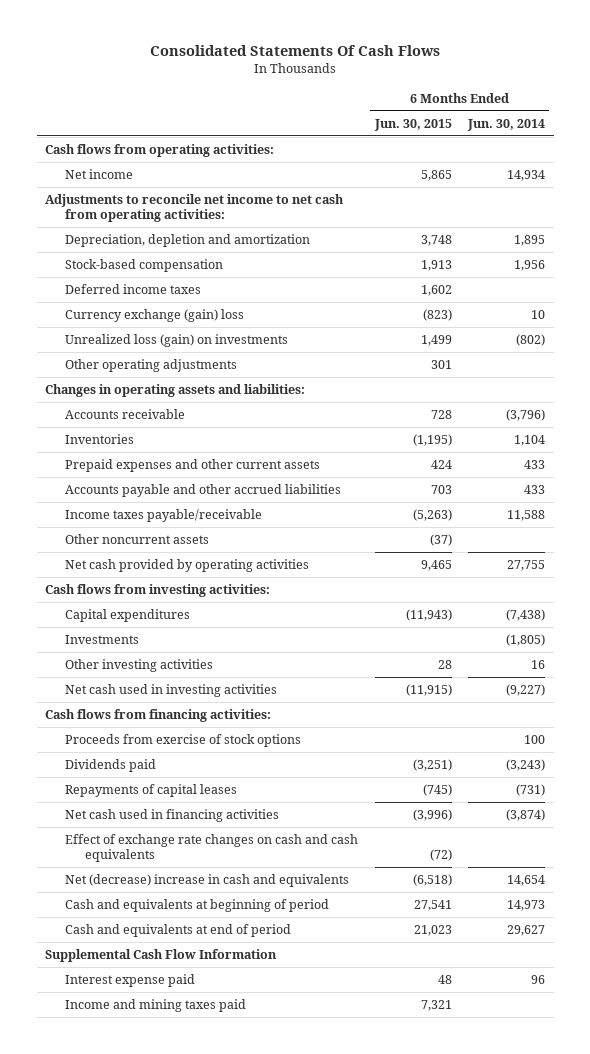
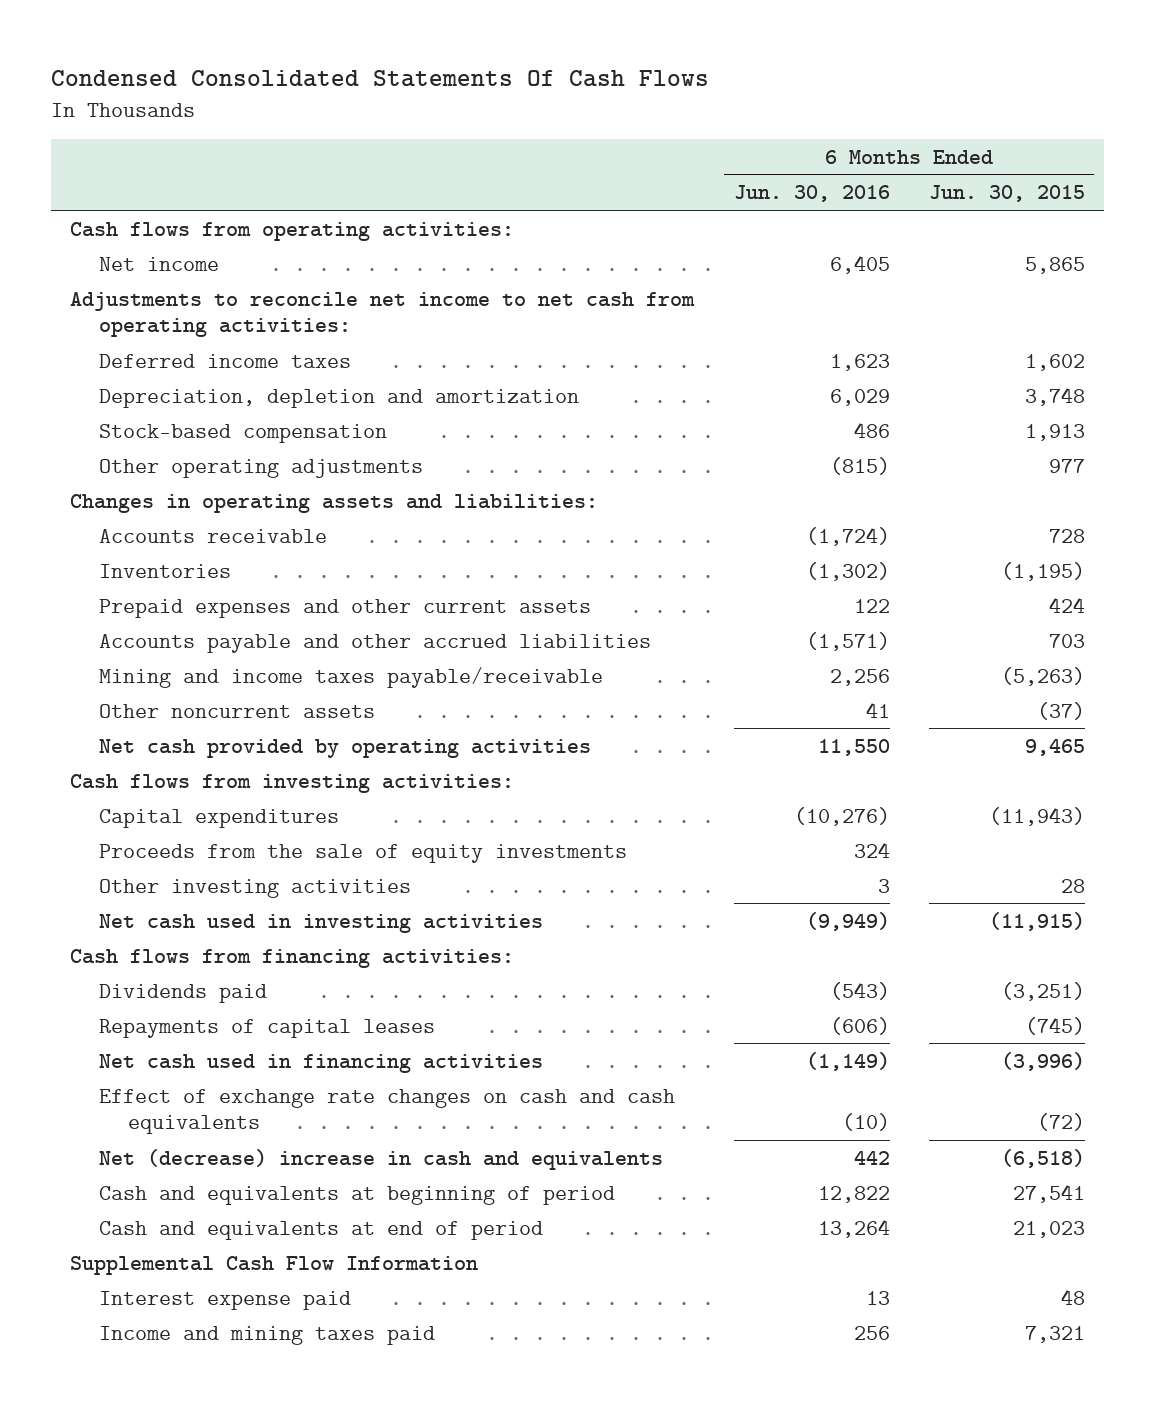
- Consolidated Statements Of Cash Flows
+ Condensed Consolidated Statements Of Cash Flows
- | 6 Months Ended Jun. 30, 2015 | 6 Months Ended Jun. 30, 2014
+ | 6 Months Ended Jun. 30, 2016 | 6 Months Ended Jun. 30, 2015
moved up: Deferred income taxes | 1,623 | 1,602
- Currency exchange (gain) loss | (823) | 10
- Unrealized loss (gain) on investments | 1,499 | (802)
- Other operating adjustments | 301 |
+ Other operating adjustments | (815) | 977
- Income taxes payable/receivable | (5,263) | 11,588
+ Mining and income taxes payable/receivable | 2,256 | (5,263)
- Investments | | (1,805)
+ Proceeds from the sale of equity investments | 324 |
- Proceeds from exercise of stock options | | 100

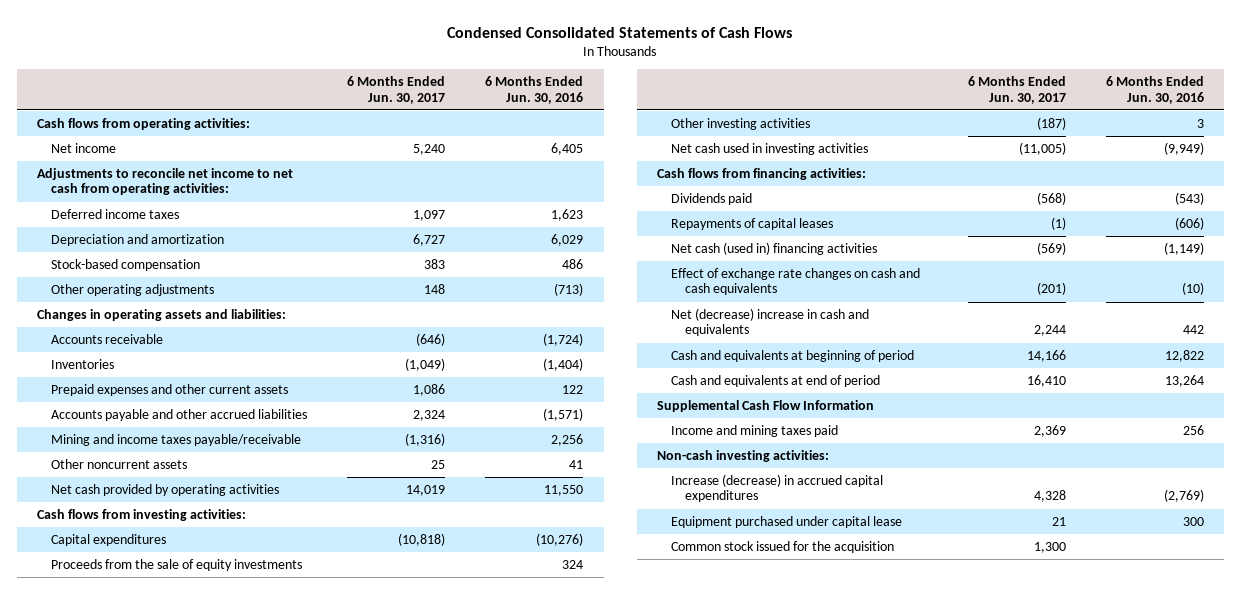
- Condensed Consolidated Statements Of Cash Flows
+ Condensed Consolidated Statements of Cash Flows
- | 6 Months Ended Jun. 30, 2016 | 6 Months Ended Jun. 30, 2015
+ | 6 Months Ended Jun. 30, 2017 | 6 Months Ended Jun. 30, 2016
- Depreciation, depletion and amortization | 6,029 | 3,748
+ Depreciation and amortization | 6,727 | 6,029
- Other operating adjustments | (815) | 977
+ Other operating adjustments | 148 | (713)
- Inventories | (1,302) | (1,195)
+ Inventories | (1,049) | (1,404)
- Net cash used in financing activities | (1,149) | (3,996)
+ Net cash (used in) financing activities | (569) | (1,149)
- Interest expense paid | 13 | 48
+ Non-cash investing activities:
+ Increase (decrease) in accrued capital expenditures | 4,328 | (2,769)
+ Equipment purchased under capital lease | 21 | 300
+ Common stock issued for the acquisition | 1,300 |

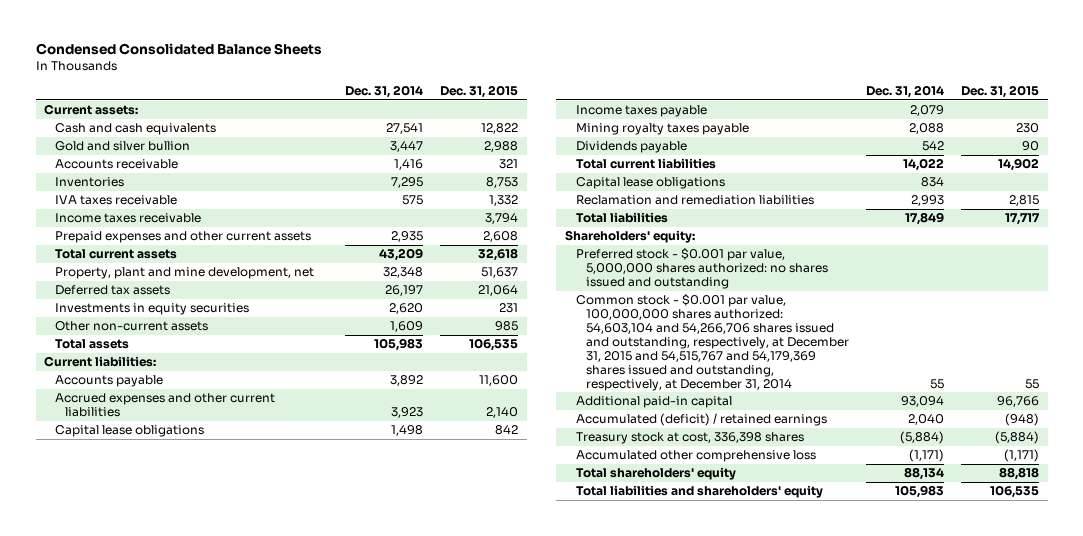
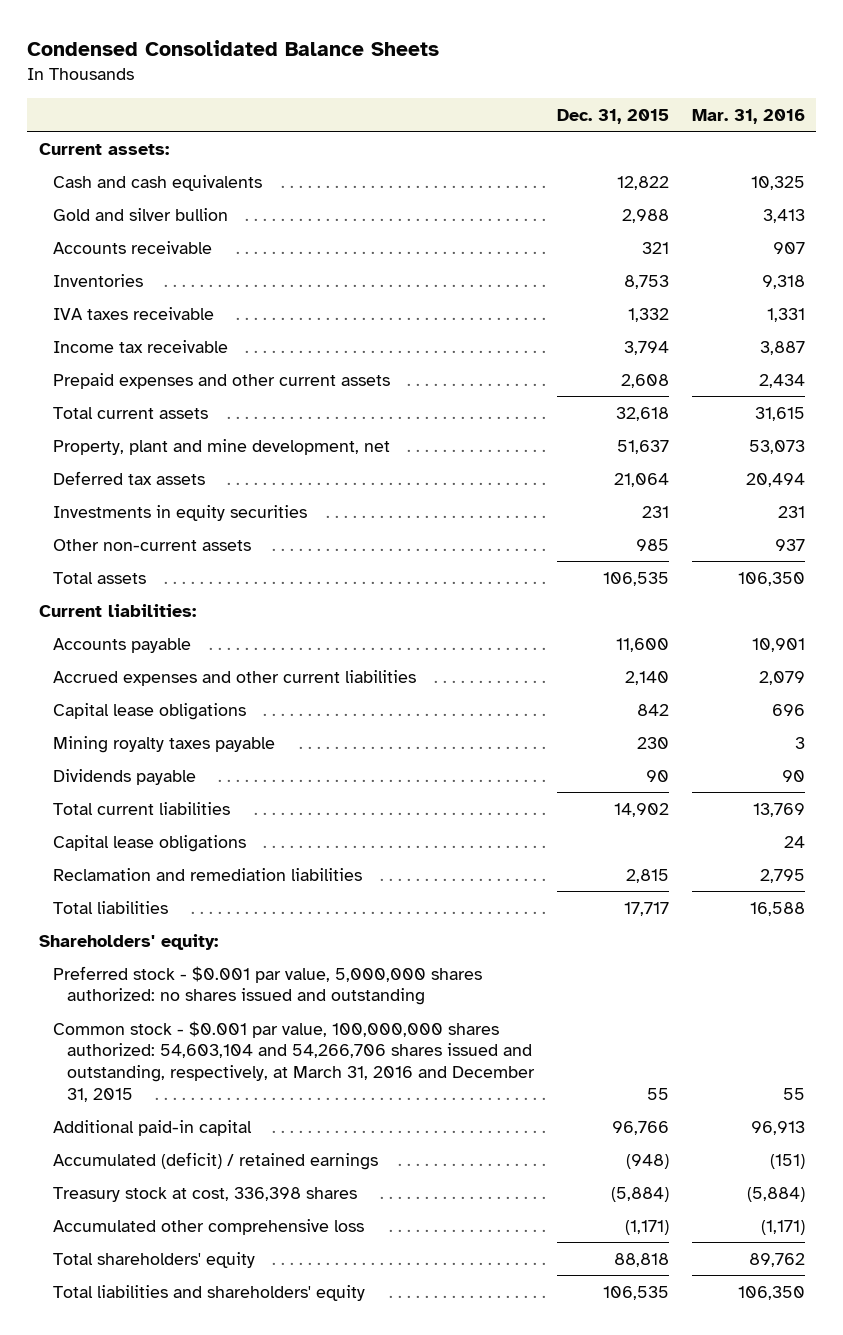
- | Dec. 31, 2014 | Dec. 31, 2015
+ | Dec. 31, 2015 | Mar. 31, 2016
- Income taxes receivable | | 3,794
+ Income tax receivable | 3,794 | 3,887
- Income taxes payable | 2,079 |
- Common stock - $0.001 par value, 100,000,000 shares authorized: 54,603,104 and 54,266,706 shares issued and outstanding, respectively, at December 31, 2015 and 54,515,767 and 54,179,369 shares issued and outstanding, respectively, at December 31, 2014 | 55 | 55
+ Common stock - $0.001 par value, 100,000,000 shares authorized: 54,603,104 and 54,266,706 shares issued and outstanding, respectively, at March 31, 2016 and December 31, 2015 | 55 | 55

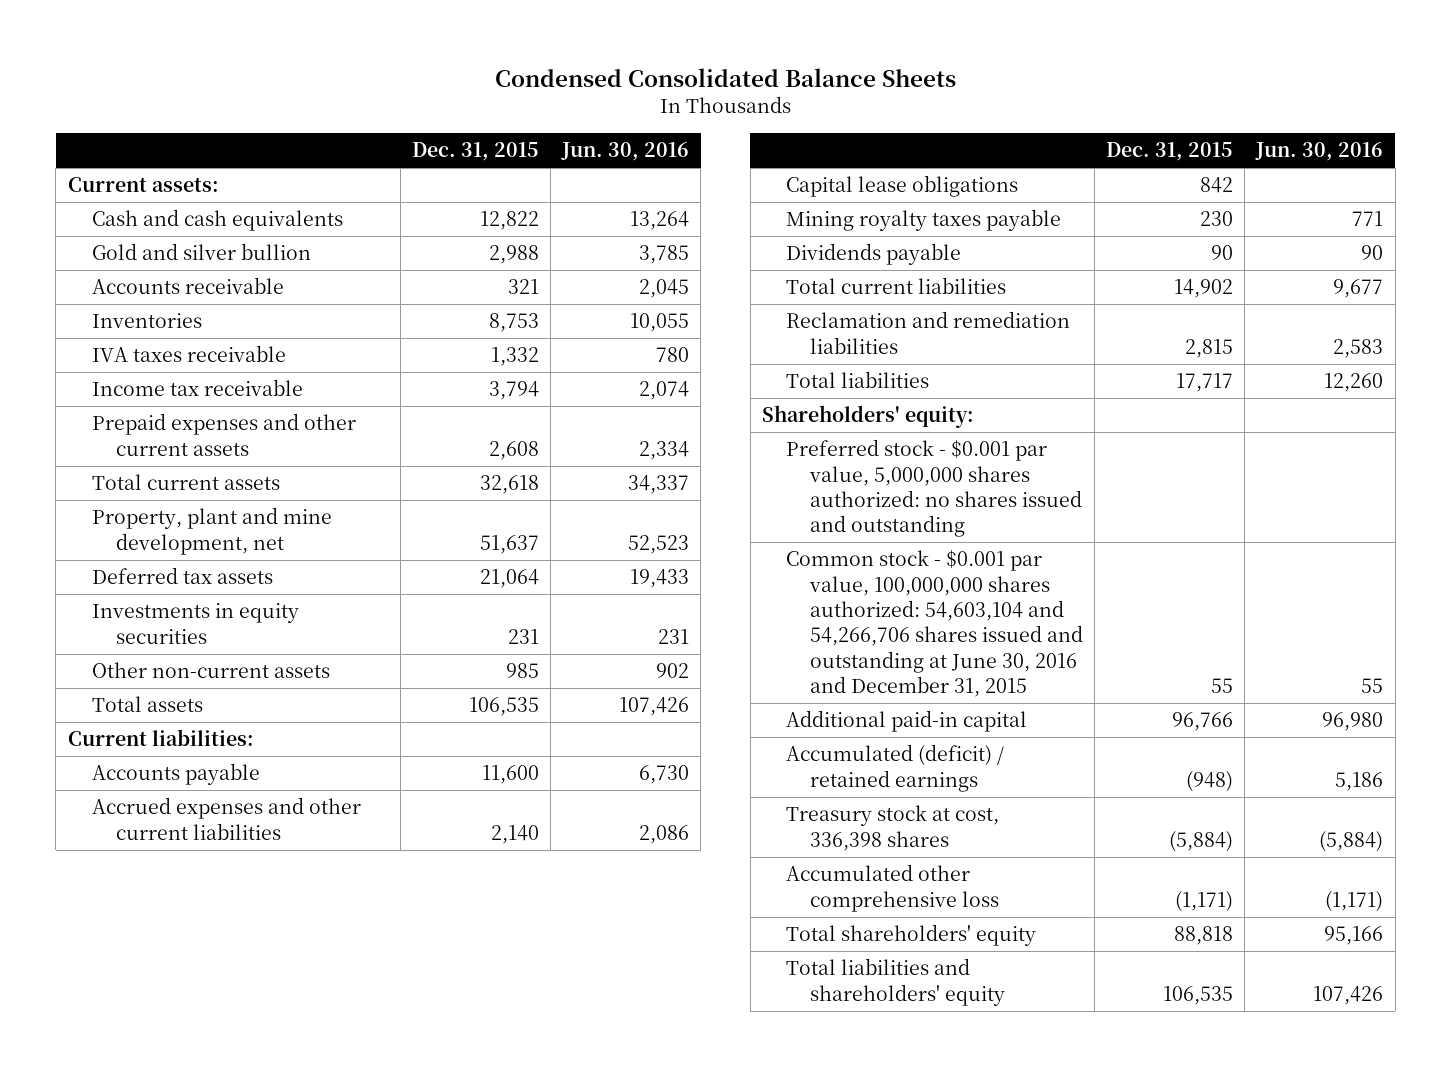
- | Dec. 31, 2015 | Mar. 31, 2016
+ | Dec. 31, 2015 | Jun. 30, 2016
- Capital lease obligations | | 24
- Common stock - $0.001 par value, 100,000,000 shares authorized: 54,603,104 and 54,266,706 shares issued and outstanding, respectively, at March 31, 2016 and December 31, 2015 | 55 | 55
+ Common stock - $0.001 par value, 100,000,000 shares authorized: 54,603,104 and 54,266,706 shares issued and outstanding at June 30, 2016 and December 31, 2015 | 55 | 55

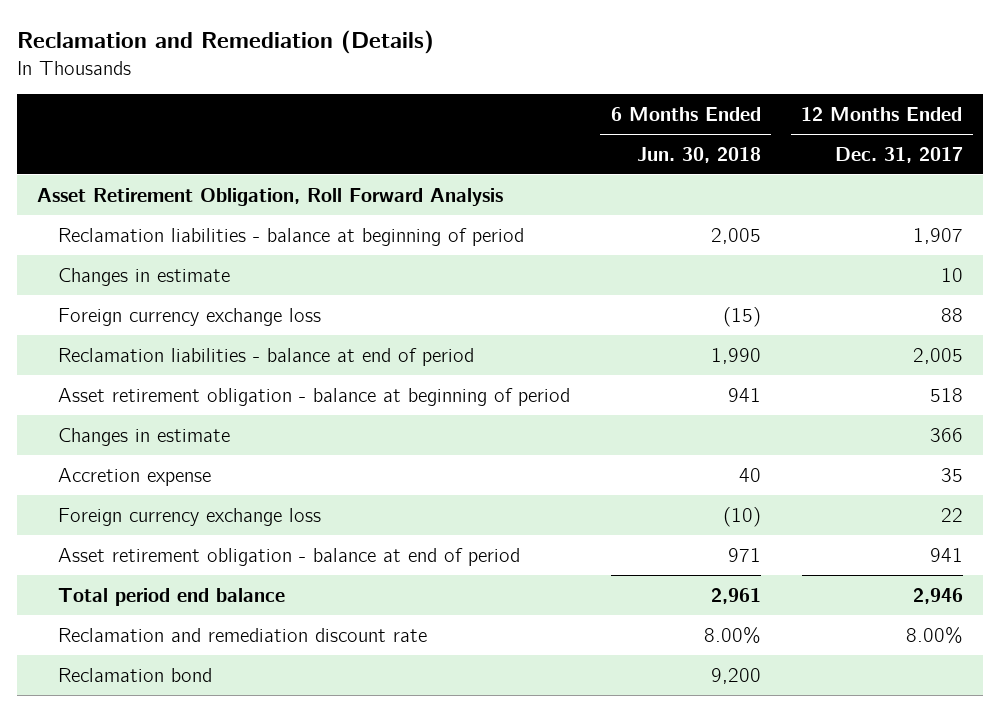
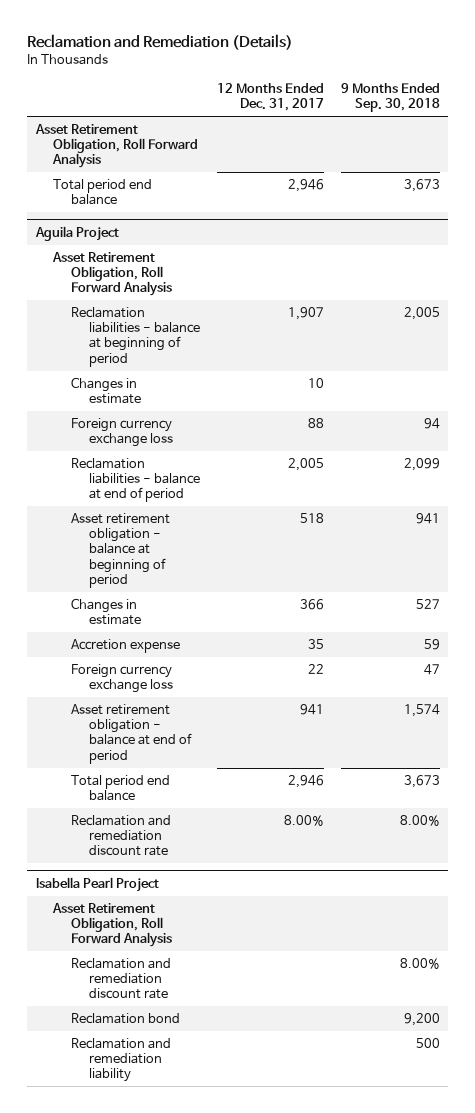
- | 6 Months Ended Jun. 30, 2018 | 12 Months Ended Dec. 31, 2017
+ | 12 Months Ended Dec. 31, 2017 | 9 Months Ended Sep. 30, 2018
+ Total period end balance | 2,946 | 3,673
+ Aguila Project
+ Asset Retirement Obligation, Roll Forward Analysis
+ Isabella Pearl Project
+ Asset Retirement Obligation, Roll Forward Analysis
+ Reclamation and remediation discount rate | | 8.00%
+ Reclamation and remediation liability | | 500

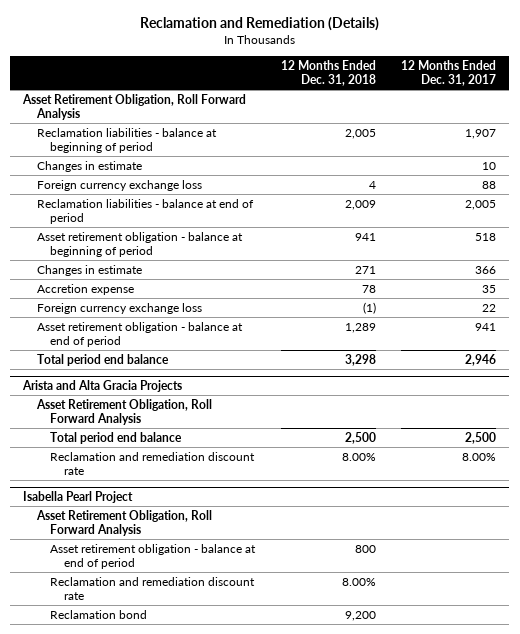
- | 12 Months Ended Dec. 31, 2017 | 9 Months Ended Sep. 30, 2018
+ | 12 Months Ended Dec. 31, 2018 | 12 Months Ended Dec. 31, 2017
- Total period end balance | 2,946 | 3,673
- Aguila Project
- Asset Retirement Obligation, Roll Forward Analysis
+ Arista and Alta Gracia Projects
+ Asset Retirement Obligation, Roll Forward Analysis
+ Total period end balance | 2,500 | 2,500
@ Isabella Pearl Project
+ Asset retirement obligation - balance at end of period | 800 |
- Reclamation and remediation liability | | 500

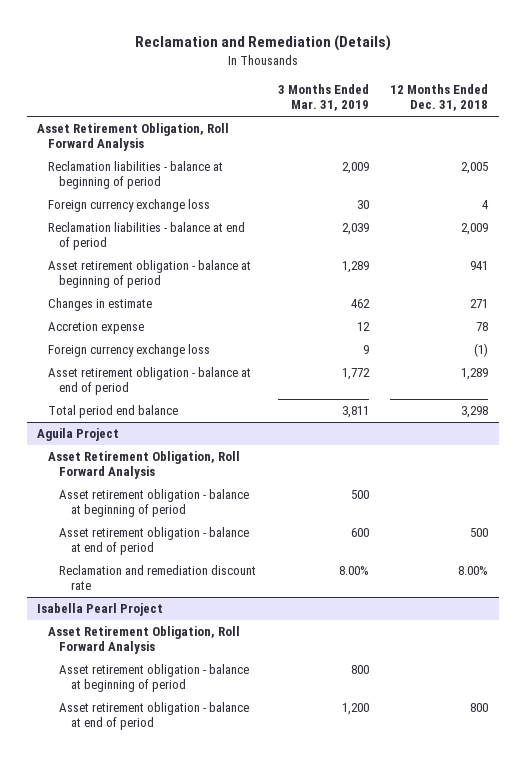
- | 12 Months Ended Dec. 31, 2018 | 12 Months Ended Dec. 31, 2017
+ | 3 Months Ended Mar. 31, 2019 | 12 Months Ended Dec. 31, 2018
- Changes in estimate | | 10
- Arista and Alta Gracia Projects
+ Aguila Project
- Total period end balance | 2,500 | 2,500
+ Asset retirement obligation - balance at beginning of period | 500 |
+ Asset retirement obligation - balance at end of period | 600 | 500
@ Isabella Pearl Project
+ Asset retirement obligation - balance at beginning of period | 800 |
- Reclamation and remediation discount rate | 8.00% |
- Reclamation bond | 9,200 |

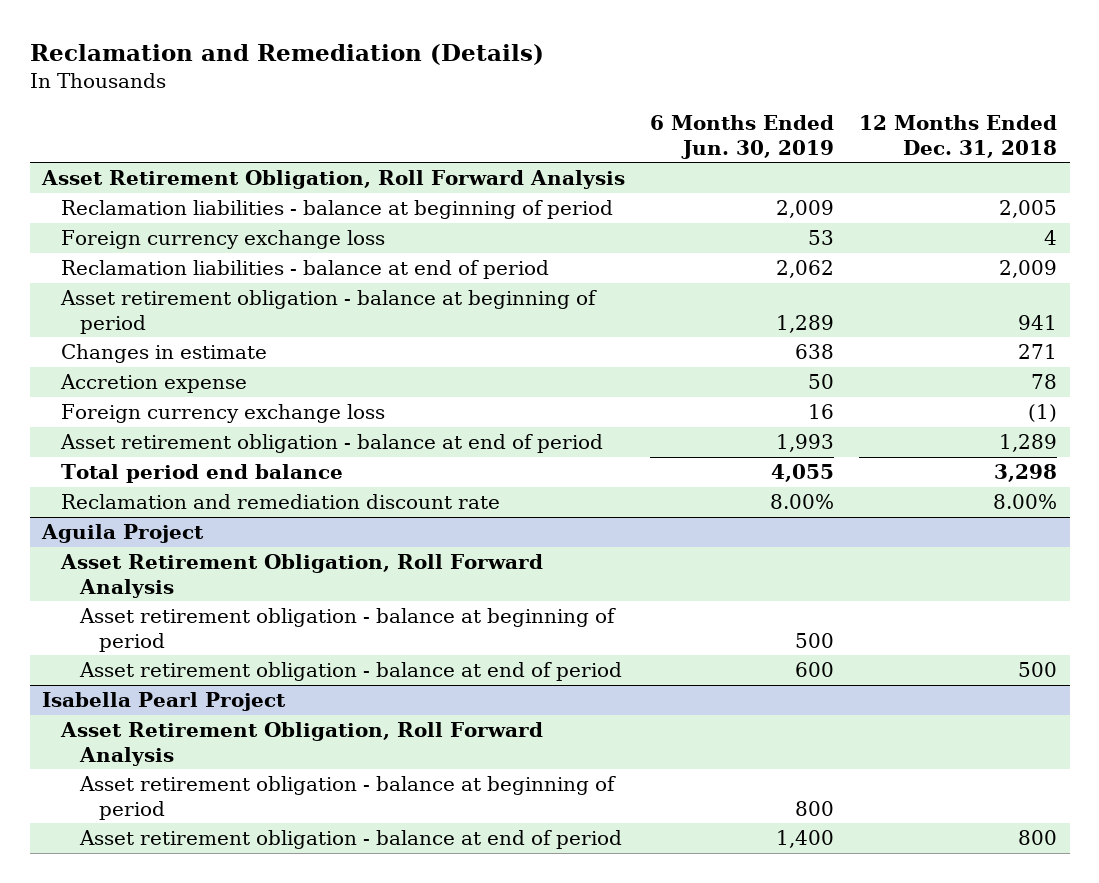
- | 3 Months Ended Mar. 31, 2019 | 12 Months Ended Dec. 31, 2018
+ | 6 Months Ended Jun. 30, 2019 | 12 Months Ended Dec. 31, 2018
+ Reclamation and remediation discount rate | 8.00% | 8.00%
@ Aguila Project
- Reclamation and remediation discount rate | 8.00% | 8.00%

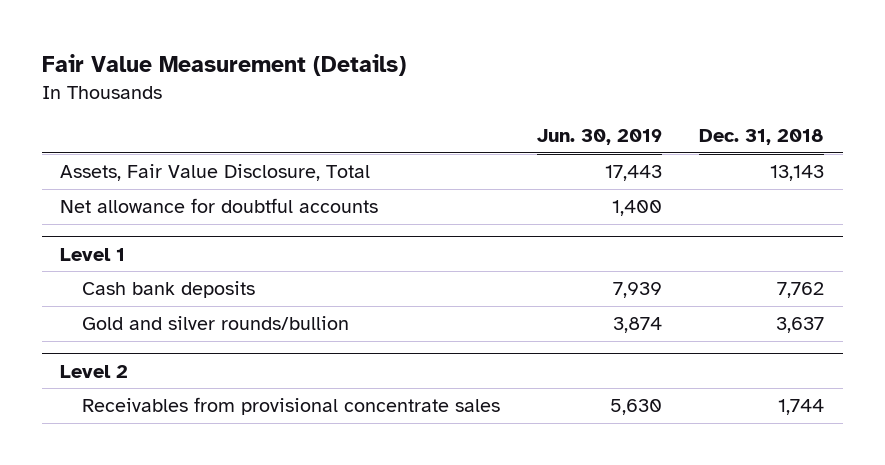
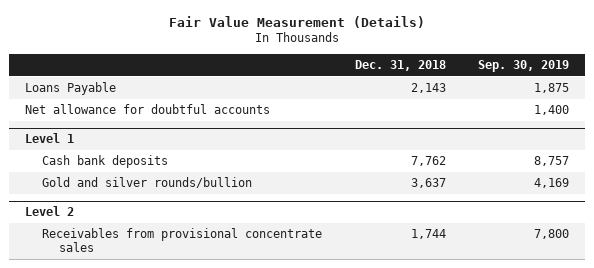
- | Jun. 30, 2019 | Dec. 31, 2018
+ | Dec. 31, 2018 | Sep. 30, 2019
- Assets, Fair Value Disclosure, Total | 17,443 | 13,143
+ Loans Payable | 2,143 | 1,875

